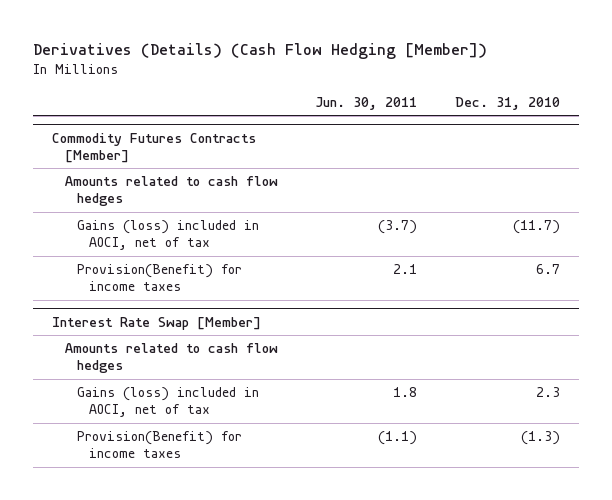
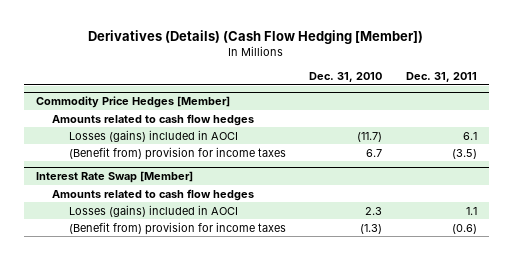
- | Jun. 30, 2011 | Dec. 31, 2010
+ | Dec. 31, 2010 | Dec. 31, 2011
- Commodity Futures Contracts [Member]
+ Commodity Price Hedges [Member]
- Gains (loss) included in AOCI, net of tax | (3.7) | (11.7)
- Provision(Benefit) for income taxes | 2.1 | 6.7
+ Losses (gains) included in AOCI | (11.7) | 6.1
+ (Benefit from) provision for income taxes | 6.7 | (3.5)
@ Interest Rate Swap [Member]
- Gains (loss) included in AOCI, net of tax | 1.8 | 2.3
- Provision(Benefit) for income taxes | (1.1) | (1.3)
+ Losses (gains) included in AOCI | 2.3 | 1.1
+ (Benefit from) provision for income taxes | (1.3) | (0.6)

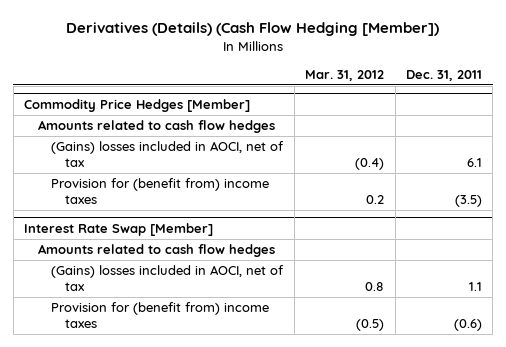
- | Dec. 31, 2010 | Dec. 31, 2011
+ | Mar. 31, 2012 | Dec. 31, 2011
@ Commodity Price Hedges [Member]
- Losses (gains) included in AOCI | (11.7) | 6.1
- (Benefit from) provision for income taxes | 6.7 | (3.5)
+ (Gains) losses included in AOCI, net of tax | (0.4) | 6.1
+ Provision for (benefit from) income taxes | 0.2 | (3.5)
@ Interest Rate Swap [Member]
- Losses (gains) included in AOCI | 2.3 | 1.1
- (Benefit from) provision for income taxes | (1.3) | (0.6)
+ (Gains) losses included in AOCI, net of tax | 0.8 | 1.1
+ Provision for (benefit from) income taxes | (0.5) | (0.6)

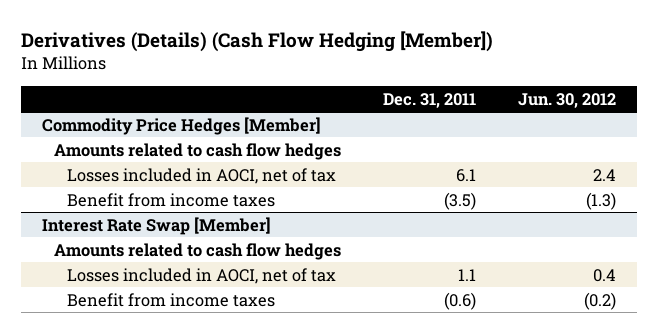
- | Mar. 31, 2012 | Dec. 31, 2011
+ | Dec. 31, 2011 | Jun. 30, 2012
@ Commodity Price Hedges [Member]
- (Gains) losses included in AOCI, net of tax | (0.4) | 6.1
- Provision for (benefit from) income taxes | 0.2 | (3.5)
+ Losses included in AOCI, net of tax | 6.1 | 2.4
+ Benefit from income taxes | (3.5) | (1.3)
@ Interest Rate Swap [Member]
- (Gains) losses included in AOCI, net of tax | 0.8 | 1.1
- Provision for (benefit from) income taxes | (0.5) | (0.6)
+ Losses included in AOCI, net of tax | 1.1 | 0.4
+ Benefit from income taxes | (0.6) | (0.2)

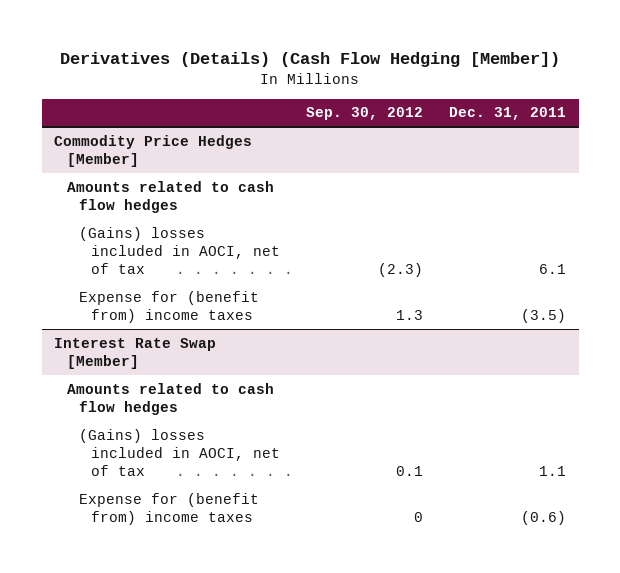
- | Dec. 31, 2011 | Jun. 30, 2012
+ | Sep. 30, 2012 | Dec. 31, 2011
@ Commodity Price Hedges [Member]
- Losses included in AOCI, net of tax | 6.1 | 2.4
- Benefit from income taxes | (3.5) | (1.3)
+ (Gains) losses included in AOCI, net of tax | (2.3) | 6.1
+ Expense for (benefit from) income taxes | 1.3 | (3.5)
@ Interest Rate Swap [Member]
- Losses included in AOCI, net of tax | 1.1 | 0.4
- Benefit from income taxes | (0.6) | (0.2)
+ (Gains) losses included in AOCI, net of tax | 0.1 | 1.1
+ Expense for (benefit from) income taxes | 0 | (0.6)

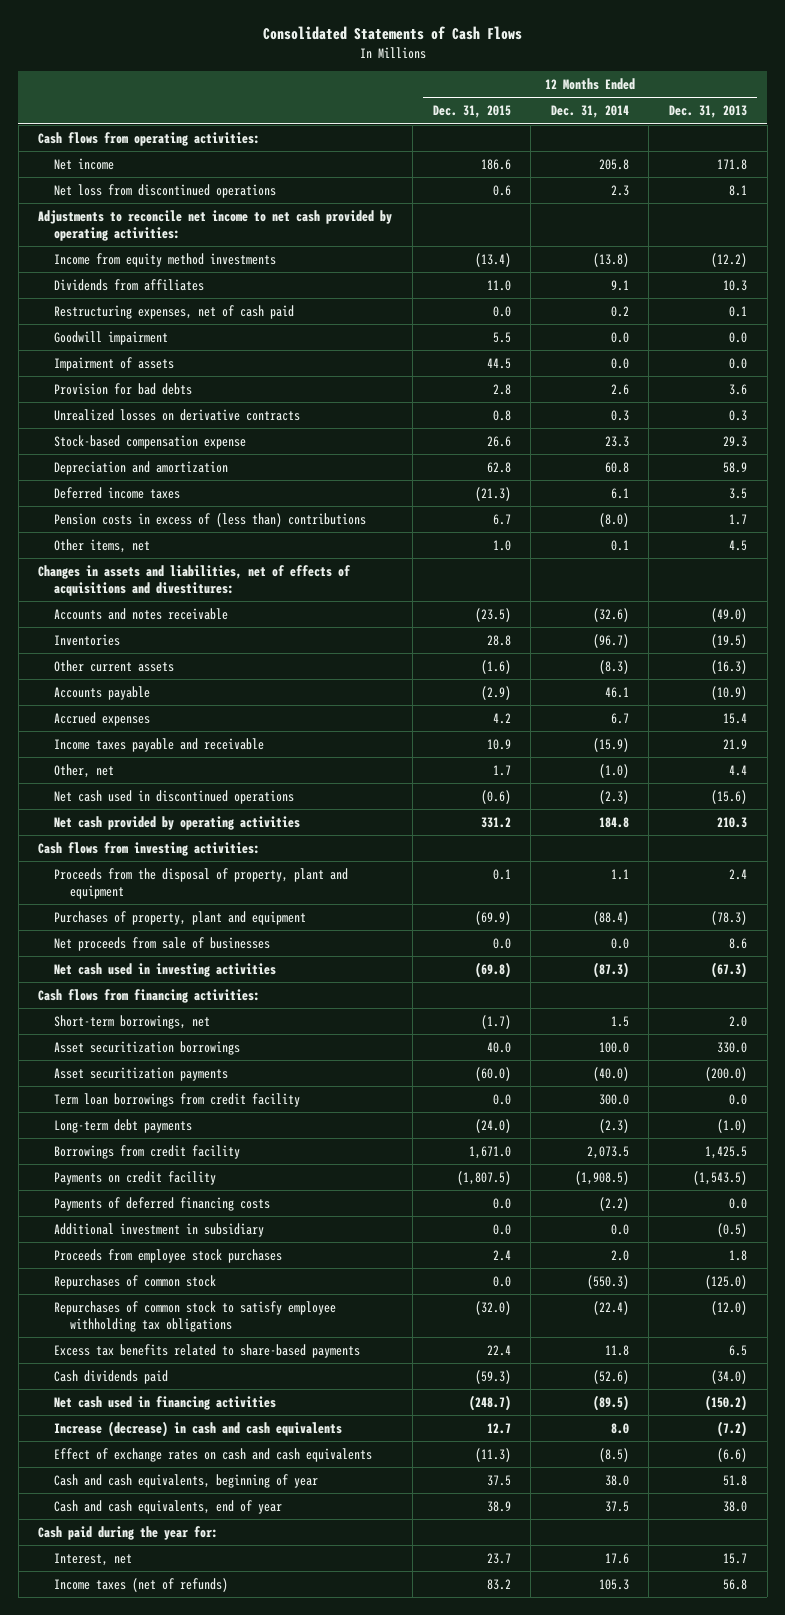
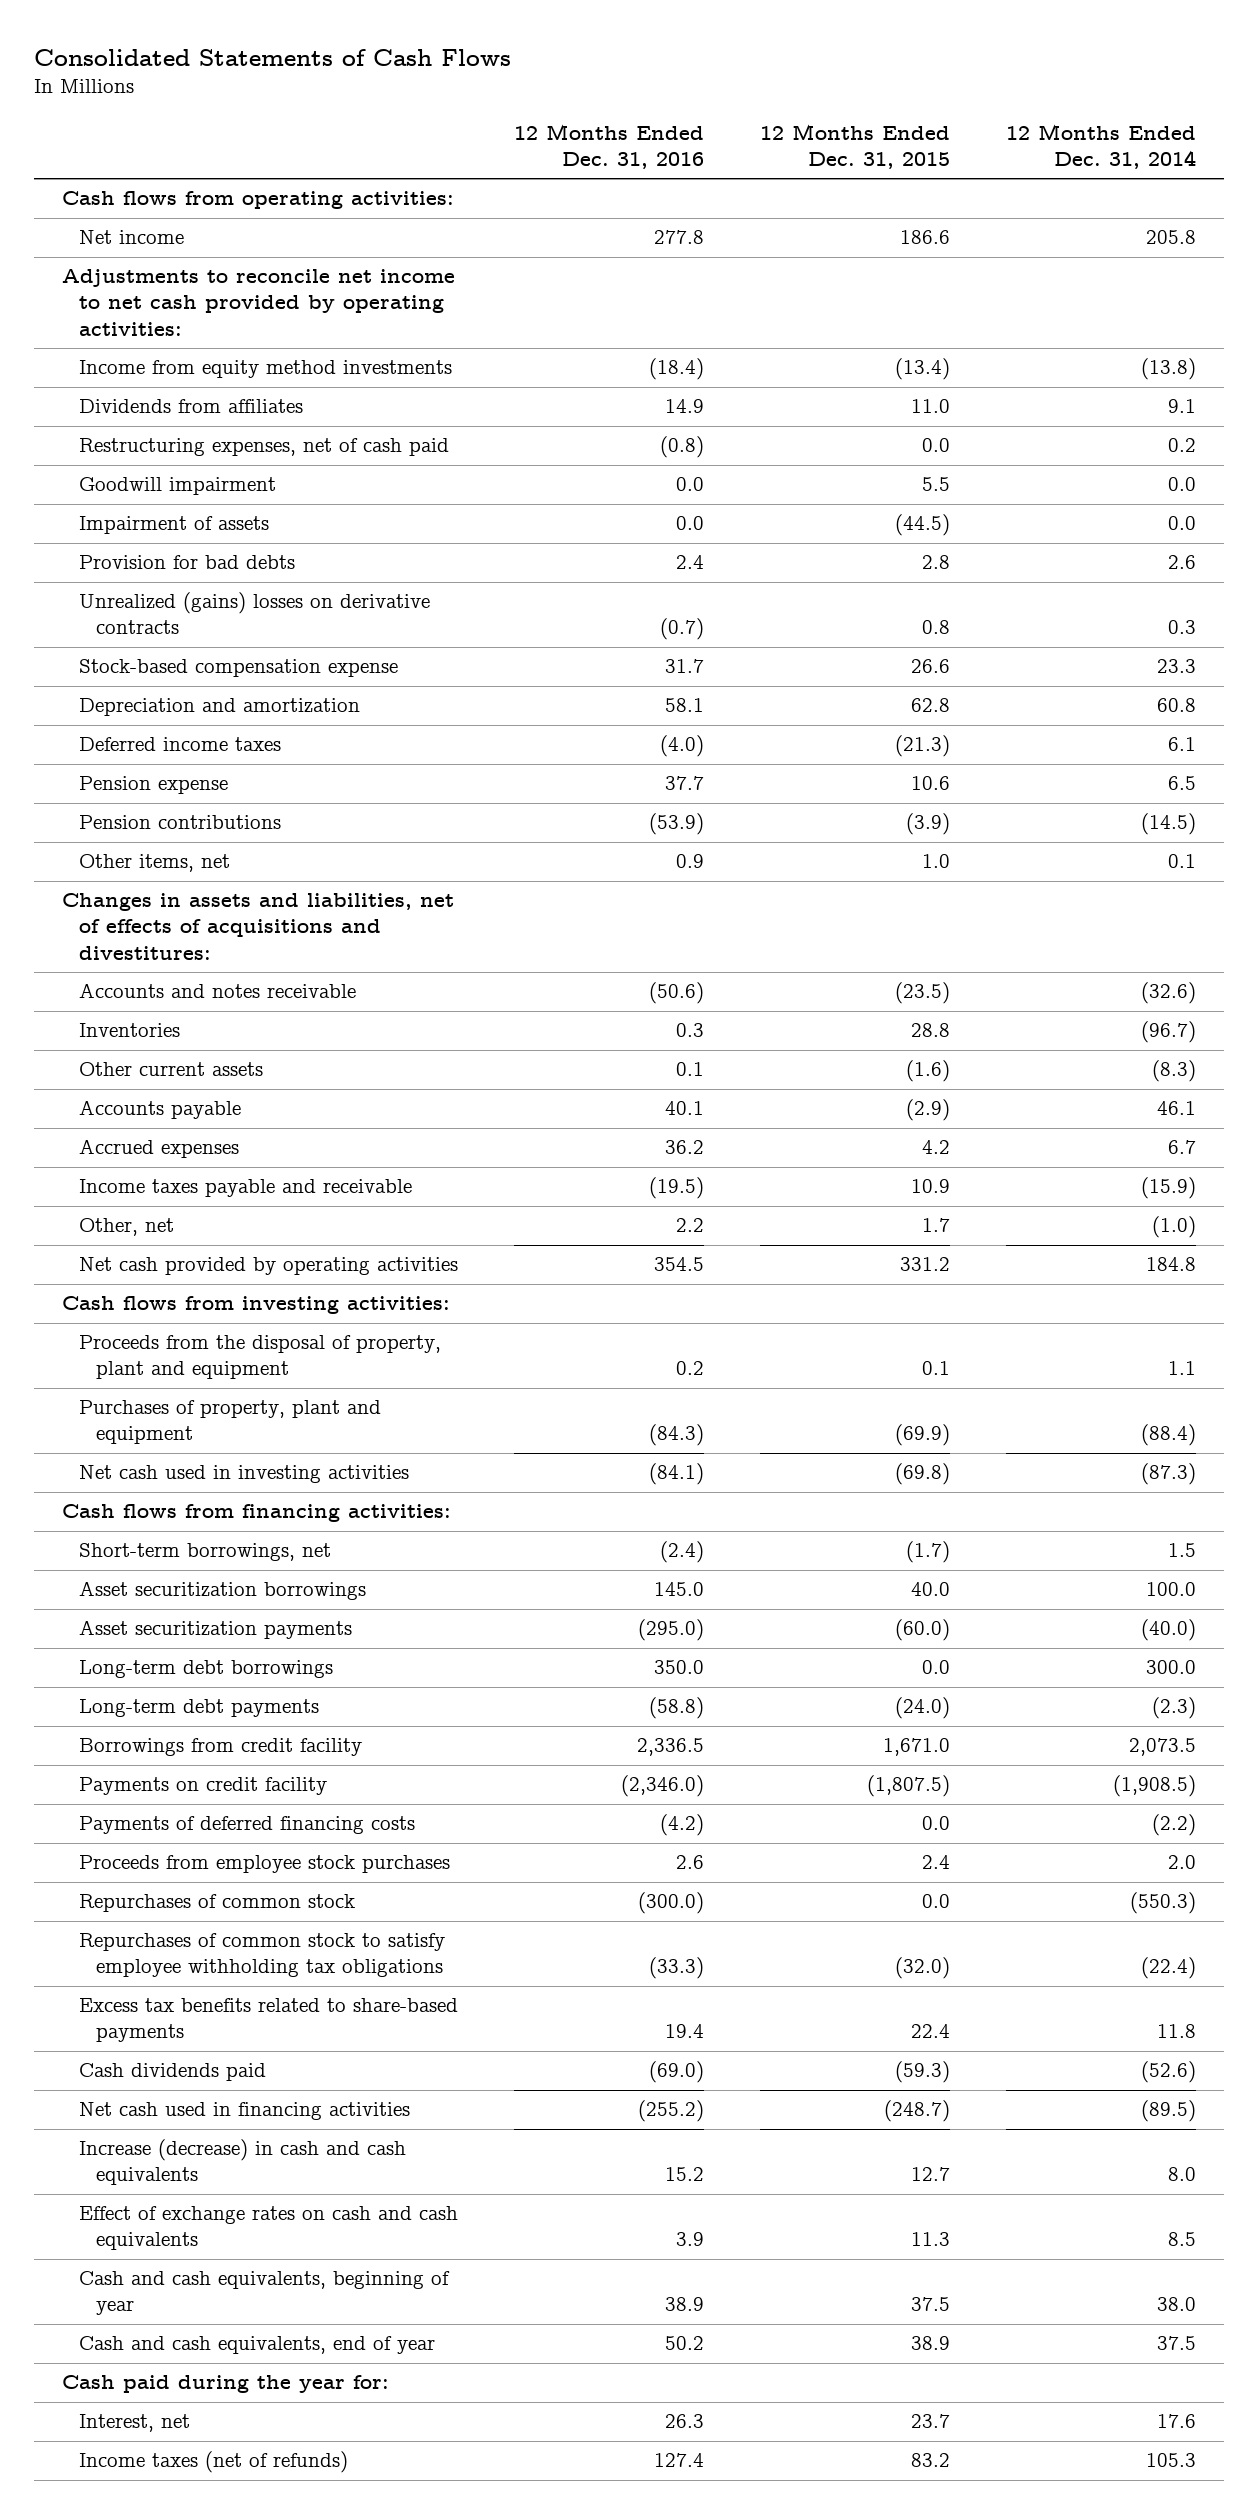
- | 12 Months Ended Dec. 31, 2015 | 12 Months Ended Dec. 31, 2014 | 12 Months Ended Dec. 31, 2013
+ | 12 Months Ended Dec. 31, 2016 | 12 Months Ended Dec. 31, 2015 | 12 Months Ended Dec. 31, 2014
- Net loss from discontinued operations | 0.6 | 2.3 | 8.1
- Impairment of assets | 44.5 | 0.0 | 0.0
+ Impairment of assets | 0.0 | (44.5) | 0.0
- Unrealized losses on derivative contracts | 0.8 | 0.3 | 0.3
+ Unrealized (gains) losses on derivative contracts | (0.7) | 0.8 | 0.3
- Pension costs in excess of (less than) contributions | 6.7 | (8.0) | 1.7
+ Pension expense | 37.7 | 10.6 | 6.5
+ Pension contributions | (53.9) | (3.9) | (14.5)
- Net cash used in discontinued operations | (0.6) | (2.3) | (15.6)
- Net proceeds from sale of businesses | 0.0 | 0.0 | 8.6
- Term loan borrowings from credit facility | 0.0 | 300.0 | 0.0
+ Long-term debt borrowings | 350.0 | 0.0 | 300.0
- Additional investment in subsidiary | 0.0 | 0.0 | (0.5)
- Effect of exchange rates on cash and cash equivalents | (11.3) | (8.5) | (6.6)
+ Effect of exchange rates on cash and cash equivalents | 3.9 | 11.3 | 8.5

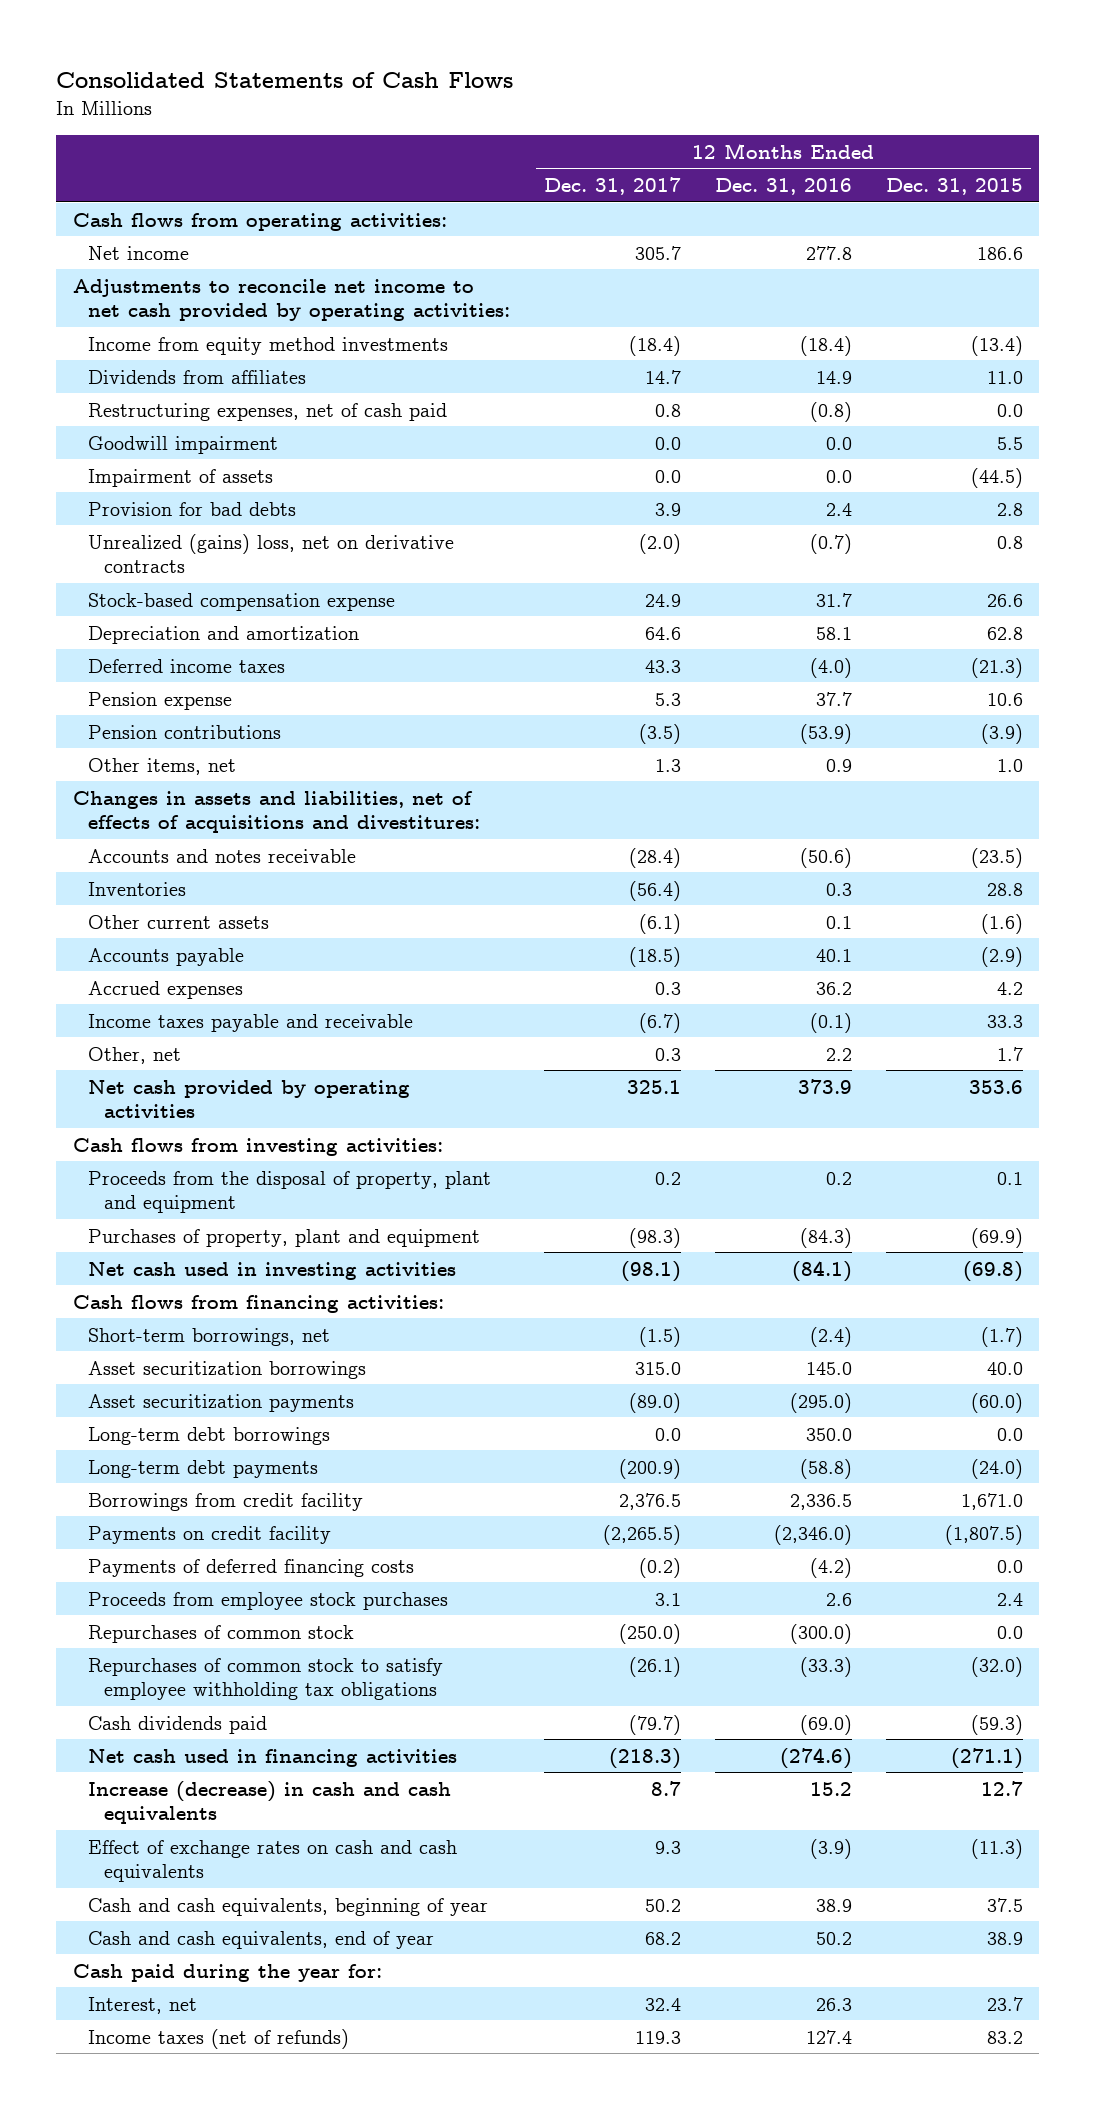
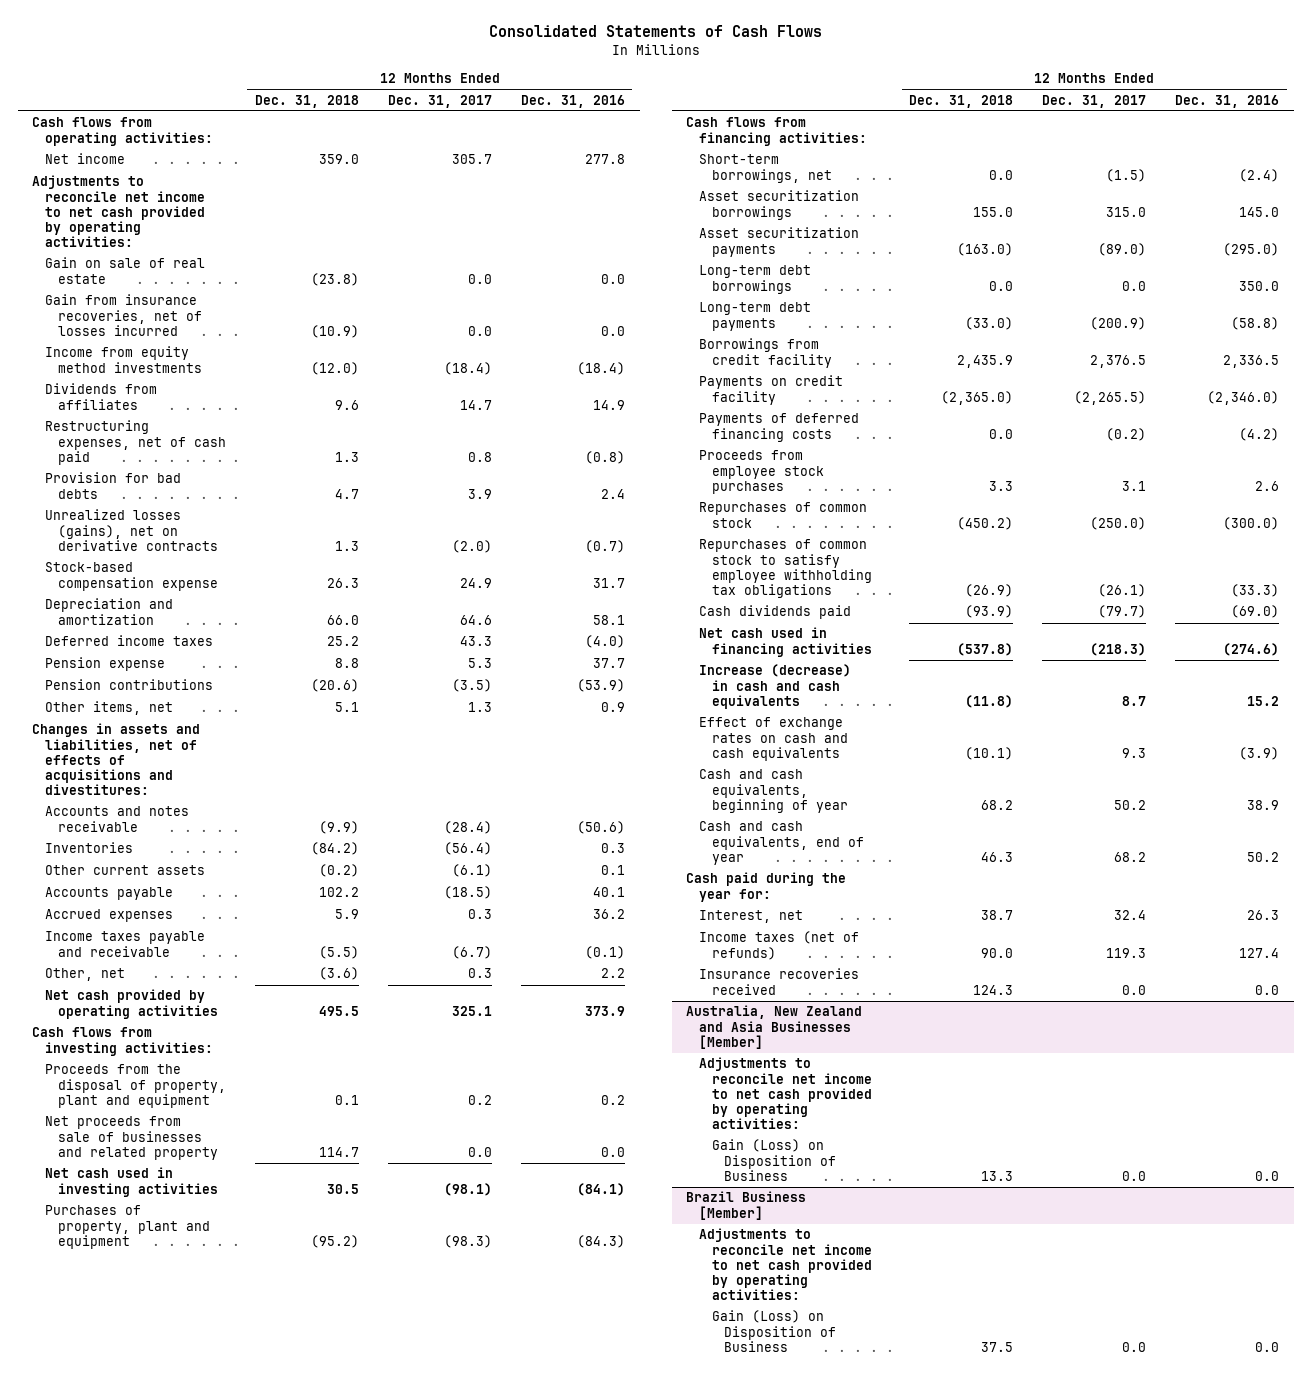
- | 12 Months Ended Dec. 31, 2017 | 12 Months Ended Dec. 31, 2016 | 12 Months Ended Dec. 31, 2015
+ | 12 Months Ended Dec. 31, 2018 | 12 Months Ended Dec. 31, 2017 | 12 Months Ended Dec. 31, 2016
+ Gain on sale of real estate | (23.8) | 0.0 | 0.0
+ Gain from insurance recoveries, net of losses incurred | (10.9) | 0.0 | 0.0
- Goodwill impairment | 0.0 | 0.0 | 5.5
- Impairment of assets | 0.0 | 0.0 | (44.5)
- Unrealized (gains) loss, net on derivative contracts | (2.0) | (0.7) | 0.8
+ Unrealized losses (gains), net on derivative contracts | 1.3 | (2.0) | (0.7)
+ Net proceeds from sale of businesses and related property | 114.7 | 0.0 | 0.0
moved down: Purchases of property, plant and equipment | (95.2) | (98.3) | (84.3)
+ Insurance recoveries received | 124.3 | 0.0 | 0.0
+ Australia, New Zealand and Asia Businesses [Member]
+ Adjustments to reconcile net income to net cash provided by operating activities:
+ Gain (Loss) on Disposition of Business | 13.3 | 0.0 | 0.0
+ Brazil Business [Member]
+ Adjustments to reconcile net income to net cash provided by operating activities:
+ Gain (Loss) on Disposition of Business | 37.5 | 0.0 | 0.0

